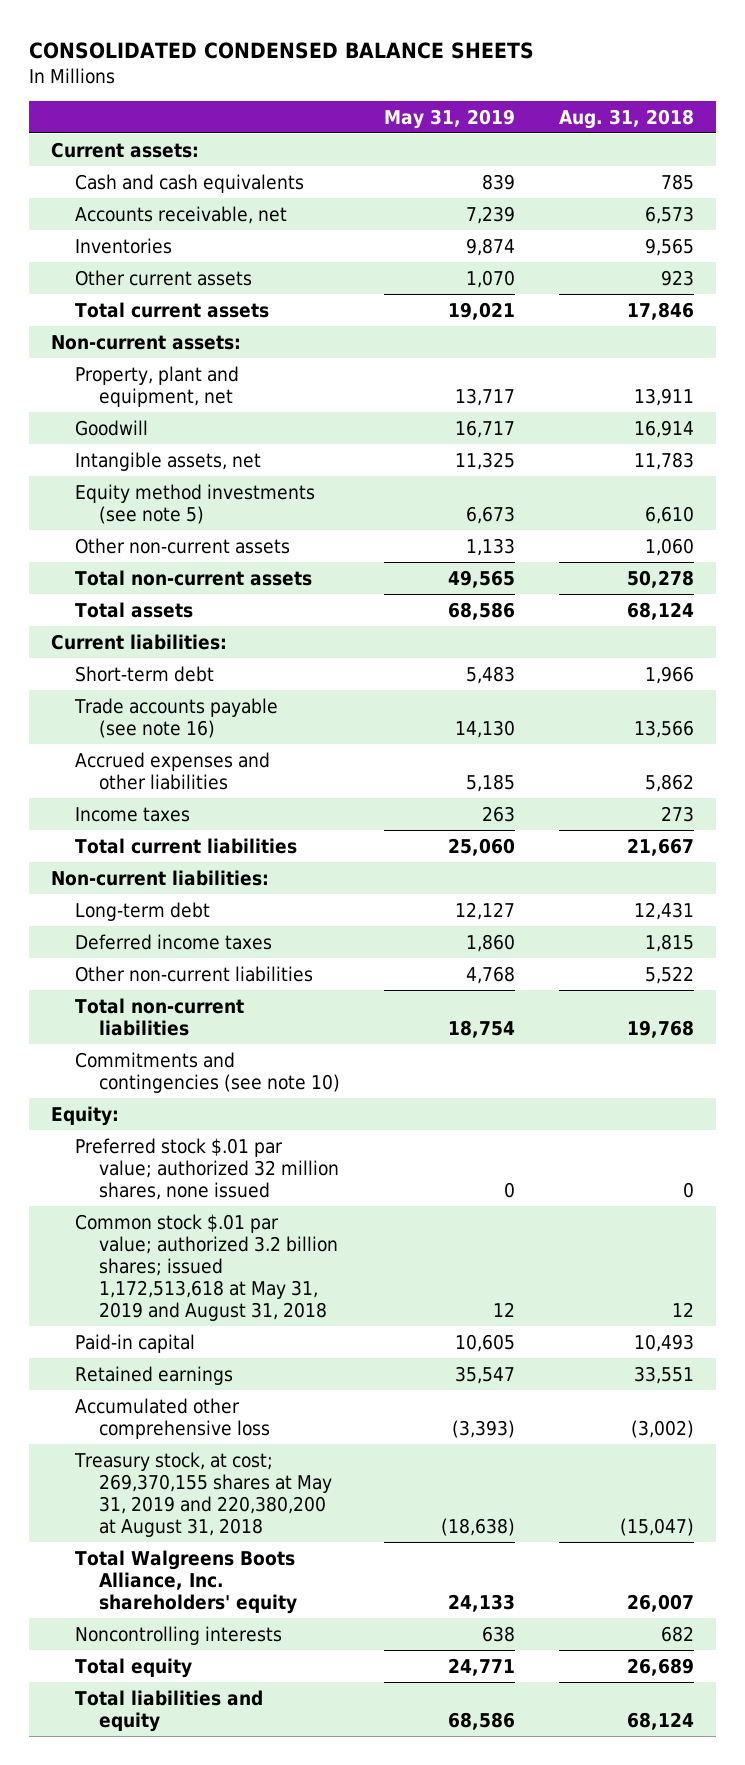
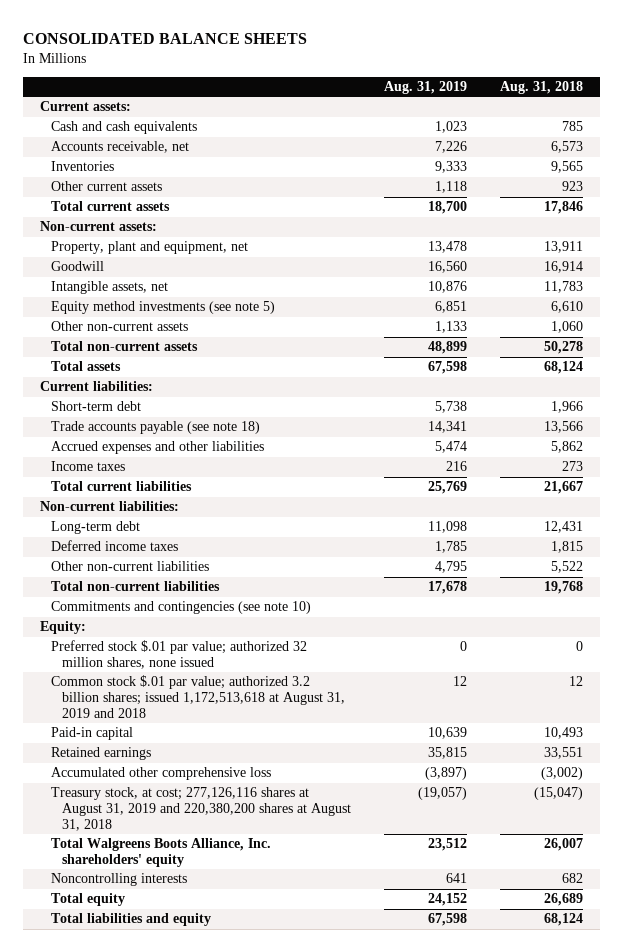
- CONSOLIDATED CONDENSED BALANCE SHEETS
+ CONSOLIDATED BALANCE SHEETS
- | May 31, 2019 | Aug. 31, 2018
+ | Aug. 31, 2019 | Aug. 31, 2018
- Trade accounts payable (see note 16) | 14,130 | 13,566
+ Trade accounts payable (see note 18) | 14,341 | 13,566
- Common stock $.01 par value; authorized 3.2 billion shares; issued 1,172,513,618 at May 31, 2019 and August 31, 2018 | 12 | 12
+ Common stock $.01 par value; authorized 3.2 billion shares; issued 1,172,513,618 at August 31, 2019 and 2018 | 12 | 12
- Treasury stock, at cost; 269,370,155 shares at May 31, 2019 and 220,380,200 at August 31, 2018 | (18,638) | (15,047)
+ Treasury stock, at cost; 277,126,116 shares at August 31, 2019 and 220,380,200 shares at August 31, 2018 | (19,057) | (15,047)

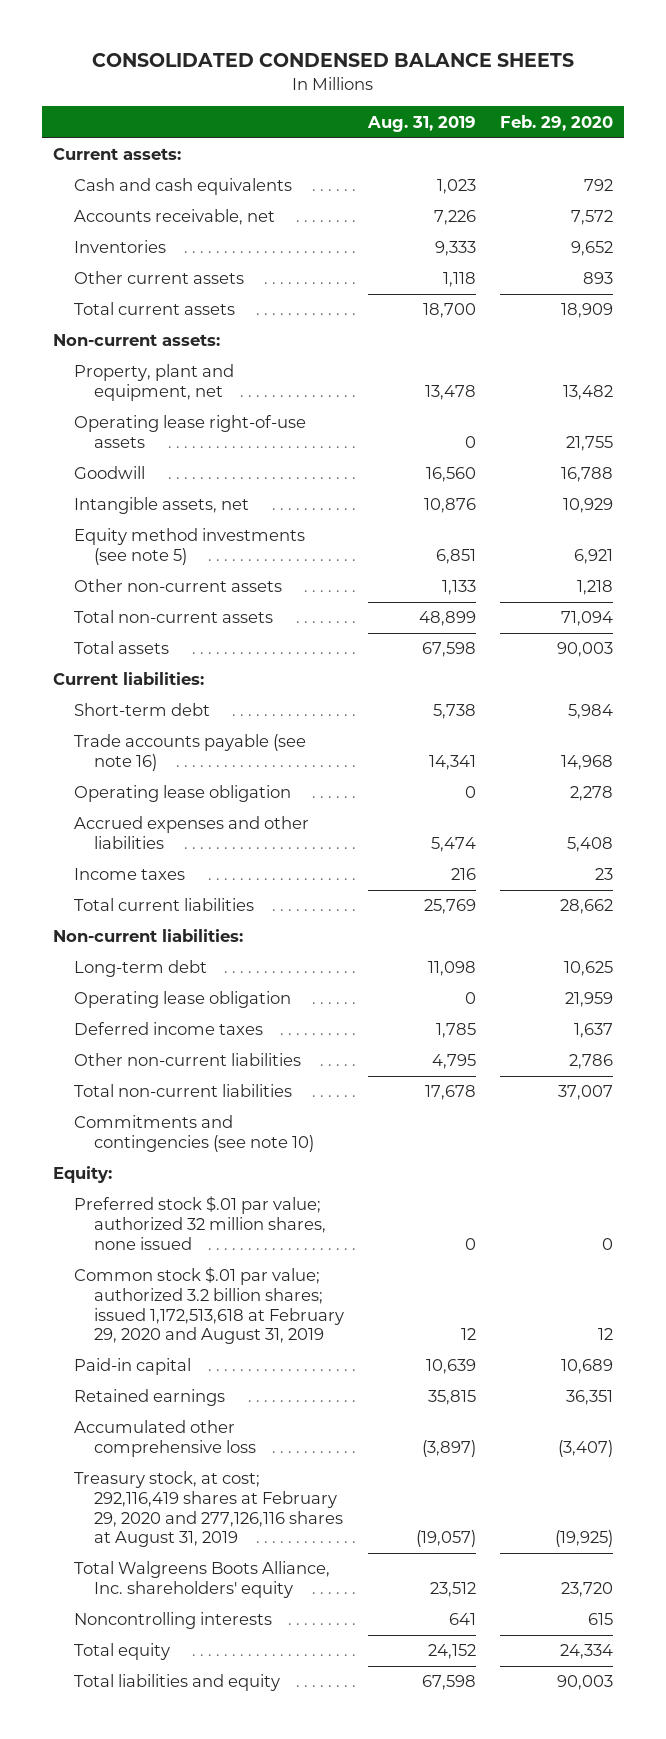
- CONSOLIDATED BALANCE SHEETS
+ CONSOLIDATED CONDENSED BALANCE SHEETS
- | Aug. 31, 2019 | Aug. 31, 2018
+ | Aug. 31, 2019 | Feb. 29, 2020
+ Operating lease right-of-use assets | 0 | 21,755
- Trade accounts payable (see note 18) | 14,341 | 13,566
+ Trade accounts payable (see note 16) | 14,341 | 14,968
+ Operating lease obligation | 0 | 2,278
+ Operating lease obligation | 0 | 21,959
- Common stock $.01 par value; authorized 3.2 billion shares; issued 1,172,513,618 at August 31, 2019 and 2018 | 12 | 12
+ Common stock $.01 par value; authorized 3.2 billion shares; issued 1,172,513,618 at February 29, 2020 and August 31, 2019 | 12 | 12
- Treasury stock, at cost; 277,126,116 shares at August 31, 2019 and 220,380,200 shares at August 31, 2018 | (19,057) | (15,047)
+ Treasury stock, at cost; 292,116,419 shares at February 29, 2020 and 277,126,116 shares at August 31, 2019 | (19,057) | (19,925)

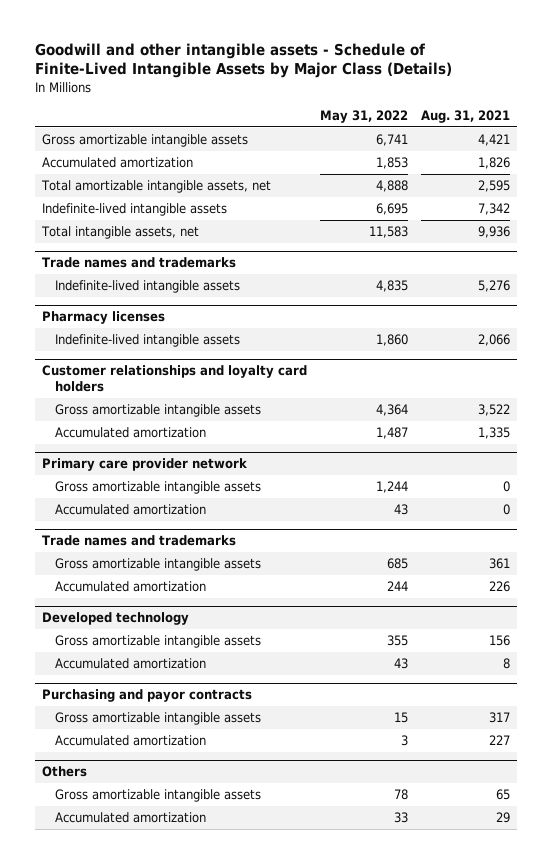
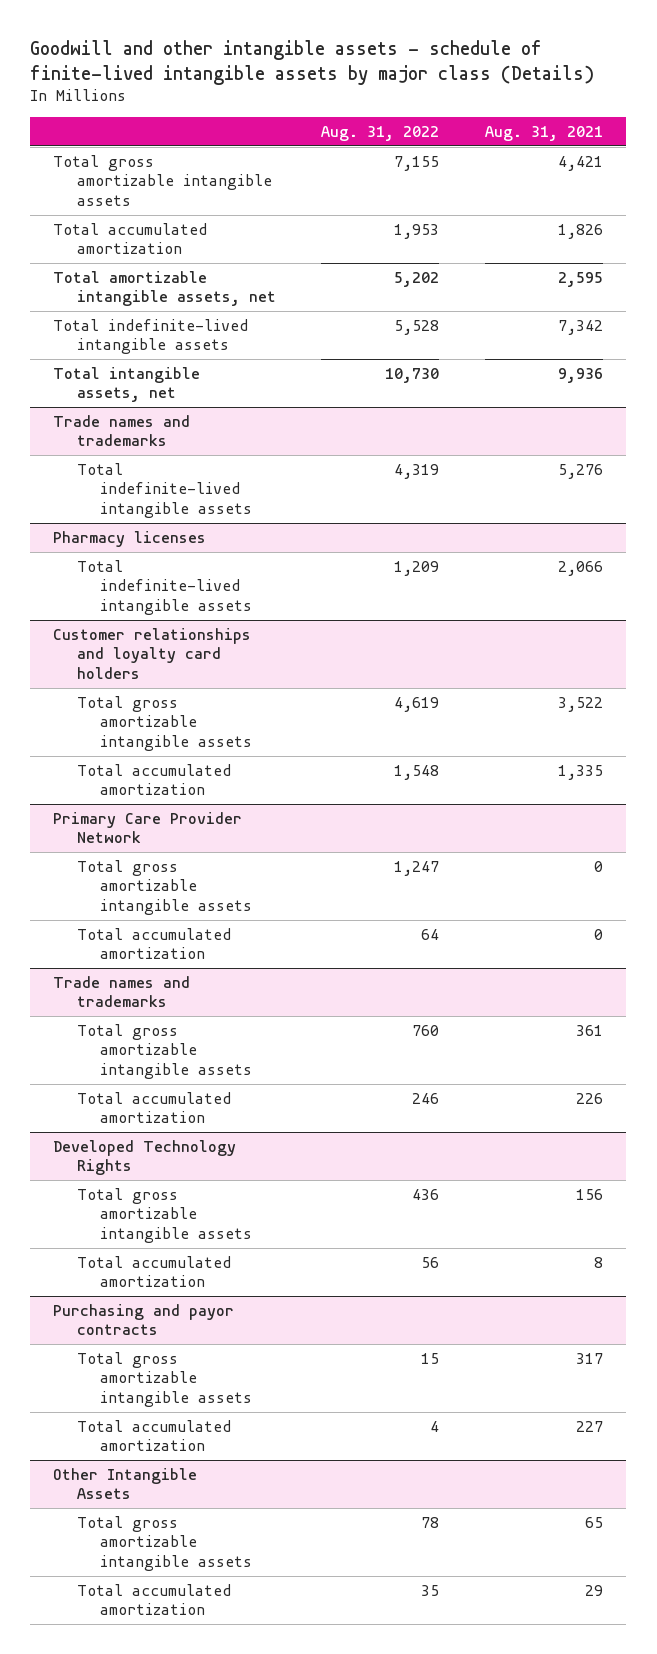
- Goodwill and other intangible assets - Schedule of Finite-Lived Intangible Assets by Major Class (Details)
+ Goodwill and other intangible assets - schedule of finite-lived intangible assets by major class (Details)
- | May 31, 2022 | Aug. 31, 2021
+ | Aug. 31, 2022 | Aug. 31, 2021
- Gross amortizable intangible assets | 6,741 | 4,421
- Accumulated amortization | 1,853 | 1,826
+ Total gross amortizable intangible assets | 7,155 | 4,421
+ Total accumulated amortization | 1,953 | 1,826
- Indefinite-lived intangible assets | 6,695 | 7,342
+ Total indefinite-lived intangible assets | 5,528 | 7,342
@ Trade names and trademarks
- Indefinite-lived intangible assets | 4,835 | 5,276
+ Total indefinite-lived intangible assets | 4,319 | 5,276
@ Pharmacy licenses
- Indefinite-lived intangible assets | 1,860 | 2,066
+ Total indefinite-lived intangible assets | 1,209 | 2,066
@ Customer relationships and loyalty card holders
- Gross amortizable intangible assets | 4,364 | 3,522
- Accumulated amortization | 1,487 | 1,335
- Primary care provider network
- Gross amortizable intangible assets | 1,244 | 0
- Accumulated amortization | 43 | 0
@ Customer relationships and loyalty card holders
+ Total gross amortizable intangible assets | 4,619 | 3,522
+ Total accumulated amortization | 1,548 | 1,335
+ Primary Care Provider Network
+ Total gross amortizable intangible assets | 1,247 | 0
+ Total accumulated amortization | 64 | 0
@ Trade names and trademarks
- Gross amortizable intangible assets | 685 | 361
- Accumulated amortization | 244 | 226
- Developed technology
- Gross amortizable intangible assets | 355 | 156
- Accumulated amortization | 43 | 8
@ Trade names and trademarks
+ Total gross amortizable intangible assets | 760 | 361
+ Total accumulated amortization | 246 | 226
+ Developed Technology Rights
+ Total gross amortizable intangible assets | 436 | 156
+ Total accumulated amortization | 56 | 8
@ Purchasing and payor contracts
- Gross amortizable intangible assets | 15 | 317
- Accumulated amortization | 3 | 227
- Others
- Gross amortizable intangible assets | 78 | 65
- Accumulated amortization | 33 | 29
@ Purchasing and payor contracts
+ Total gross amortizable intangible assets | 15 | 317
+ Total accumulated amortization | 4 | 227
+ Other Intangible Assets
+ Total gross amortizable intangible assets | 78 | 65
+ Total accumulated amortization | 35 | 29

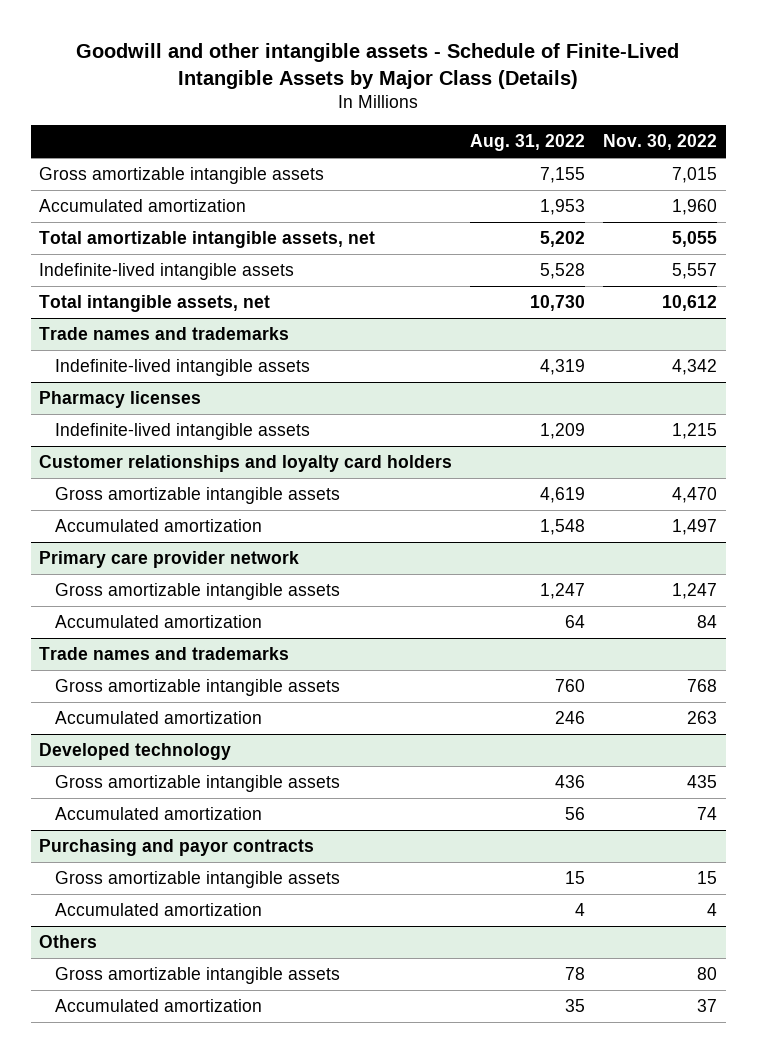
- Goodwill and other intangible assets - schedule of finite-lived intangible assets by major class (Details)
+ Goodwill and other intangible assets - Schedule of Finite-Lived Intangible Assets by Major Class (Details)
- | Aug. 31, 2022 | Aug. 31, 2021
+ | Aug. 31, 2022 | Nov. 30, 2022
- Total gross amortizable intangible assets | 7,155 | 4,421
- Total accumulated amortization | 1,953 | 1,826
+ Gross amortizable intangible assets | 7,155 | 7,015
+ Accumulated amortization | 1,953 | 1,960
- Total indefinite-lived intangible assets | 5,528 | 7,342
+ Indefinite-lived intangible assets | 5,528 | 5,557
@ Trade names and trademarks
- Total indefinite-lived intangible assets | 4,319 | 5,276
+ Indefinite-lived intangible assets | 4,319 | 4,342
@ Pharmacy licenses
- Total indefinite-lived intangible assets | 1,209 | 2,066
+ Indefinite-lived intangible assets | 1,209 | 1,215
@ Customer relationships and loyalty card holders
- Total gross amortizable intangible assets | 4,619 | 3,522
- Total accumulated amortization | 1,548 | 1,335
- Primary Care Provider Network
- Total gross amortizable intangible assets | 1,247 | 0
- Total accumulated amortization | 64 | 0
@ Customer relationships and loyalty card holders
+ Gross amortizable intangible assets | 4,619 | 4,470
+ Accumulated amortization | 1,548 | 1,497
+ Primary care provider network
+ Gross amortizable intangible assets | 1,247 | 1,247
+ Accumulated amortization | 64 | 84
@ Trade names and trademarks
- Total gross amortizable intangible assets | 760 | 361
- Total accumulated amortization | 246 | 226
- Developed Technology Rights
- Total gross amortizable intangible assets | 436 | 156
- Total accumulated amortization | 56 | 8
@ Trade names and trademarks
+ Gross amortizable intangible assets | 760 | 768
+ Accumulated amortization | 246 | 263
+ Developed technology
+ Gross amortizable intangible assets | 436 | 435
+ Accumulated amortization | 56 | 74
@ Purchasing and payor contracts
- Total gross amortizable intangible assets | 15 | 317
- Total accumulated amortization | 4 | 227
- Other Intangible Assets
- Total gross amortizable intangible assets | 78 | 65
- Total accumulated amortization | 35 | 29
@ Purchasing and payor contracts
+ Gross amortizable intangible assets | 15 | 15
+ Accumulated amortization | 4 | 4
+ Others
+ Gross amortizable intangible assets | 78 | 80
+ Accumulated amortization | 35 | 37

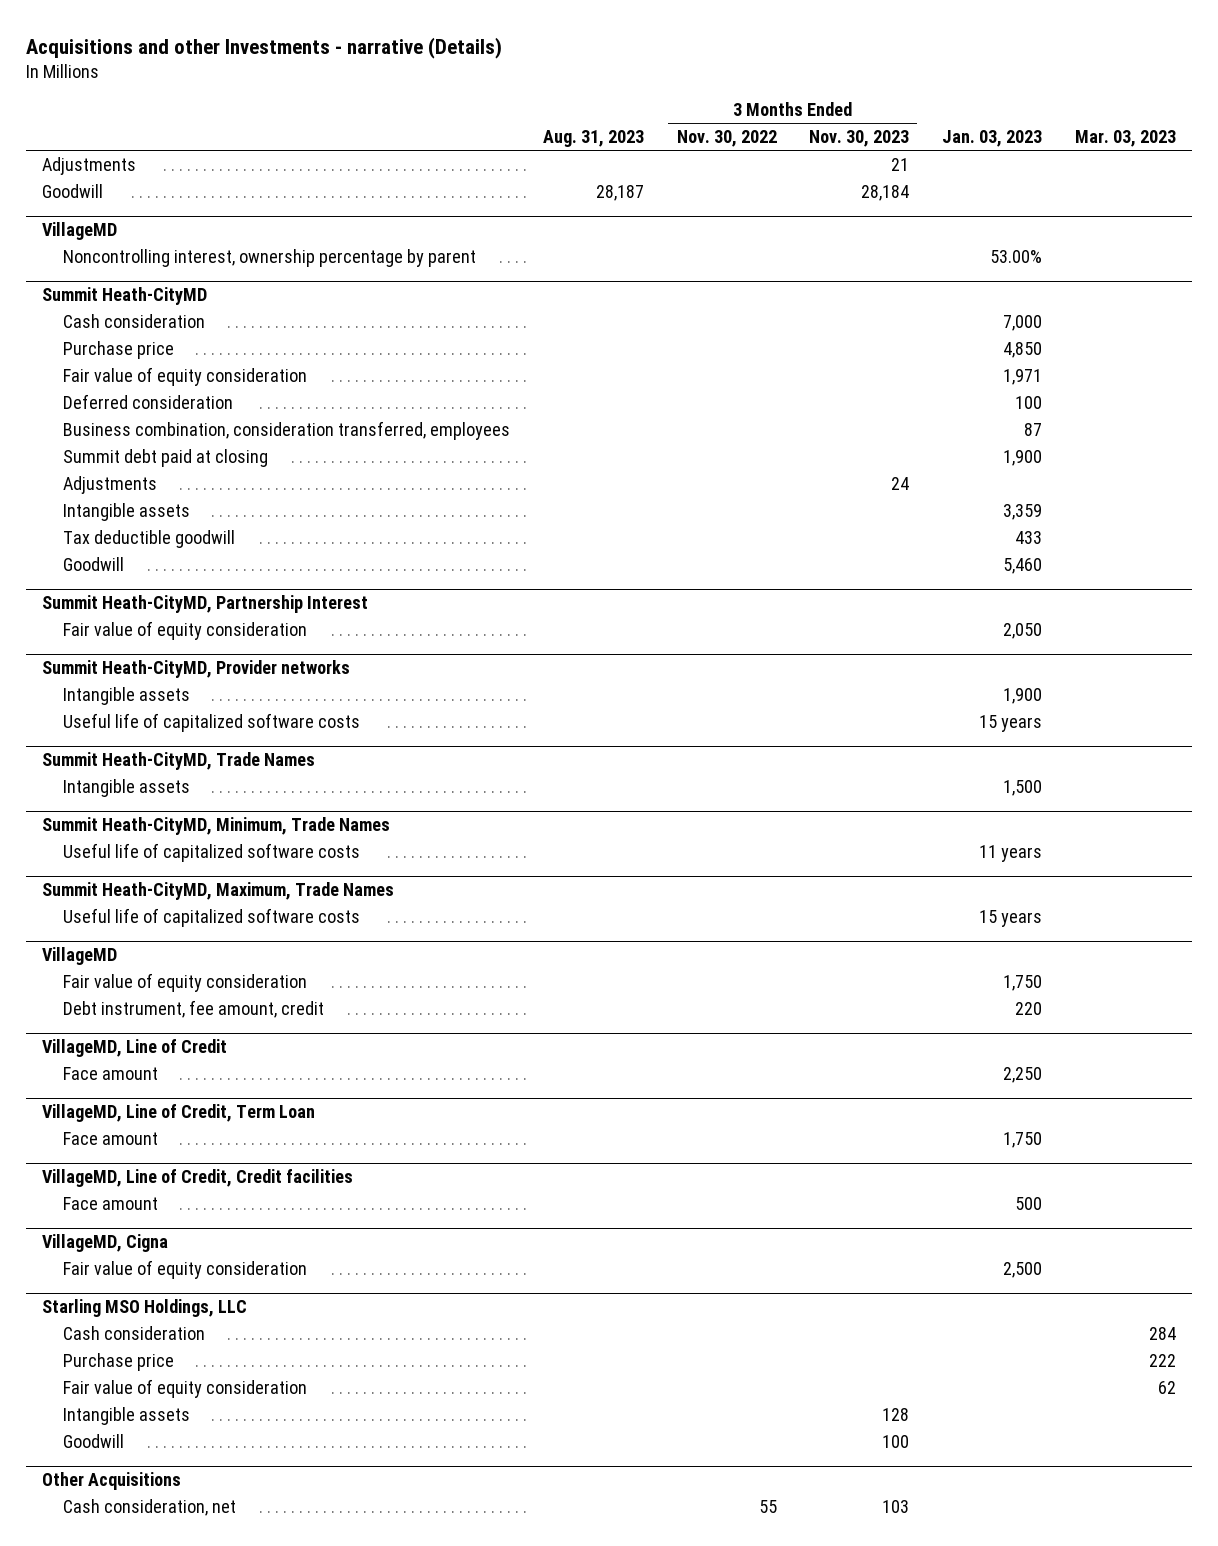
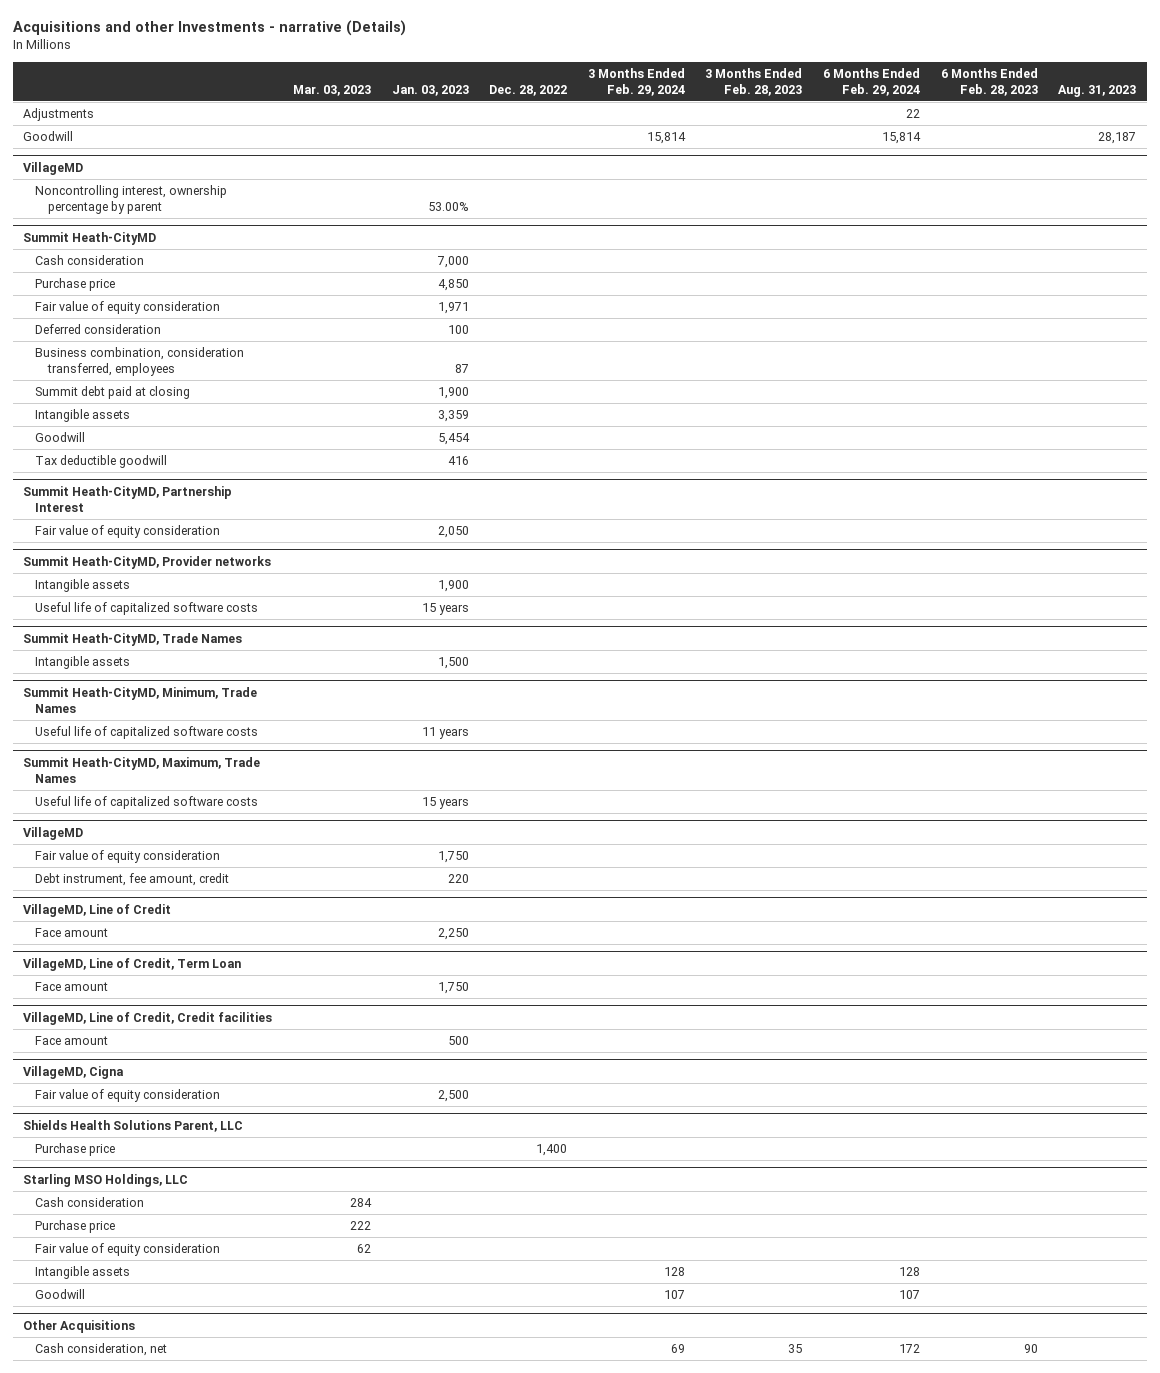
- | Aug. 31, 2023 | 3 Months Ended Nov. 30, 2022 | 3 Months Ended Nov. 30, 2023 | Jan. 03, 2023 | Mar. 03, 2023
+ | Mar. 03, 2023 | Jan. 03, 2023 | Dec. 28, 2022 | 3 Months Ended Feb. 29, 2024 | 3 Months Ended Feb. 28, 2023 | 6 Months Ended Feb. 29, 2024 | 6 Months Ended Feb. 28, 2023 | Aug. 31, 2023
@ Summit Heath-CityMD
- Adjustments | | | 24 | |
- Tax deductible goodwill | | | | 433 |
- Goodwill | | | | 5,460 |
+ Goodwill | | 5,454 | | | | | |
+ Tax deductible goodwill | | 416 | | | | | |
+ Shields Health Solutions Parent, LLC
+ Purchase price | | | 1,400 | | | | |

